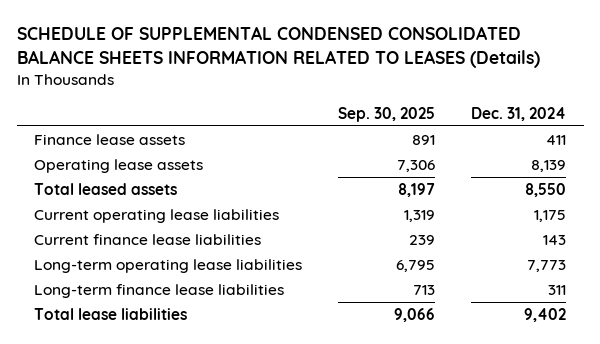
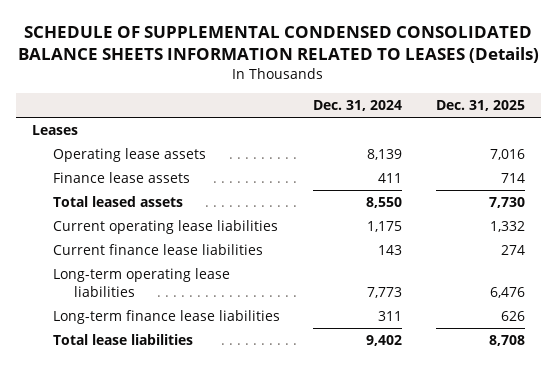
- | Sep. 30, 2025 | Dec. 31, 2024
+ | Dec. 31, 2024 | Dec. 31, 2025
+ Leases
moved down: Finance lease assets | 411 | 714

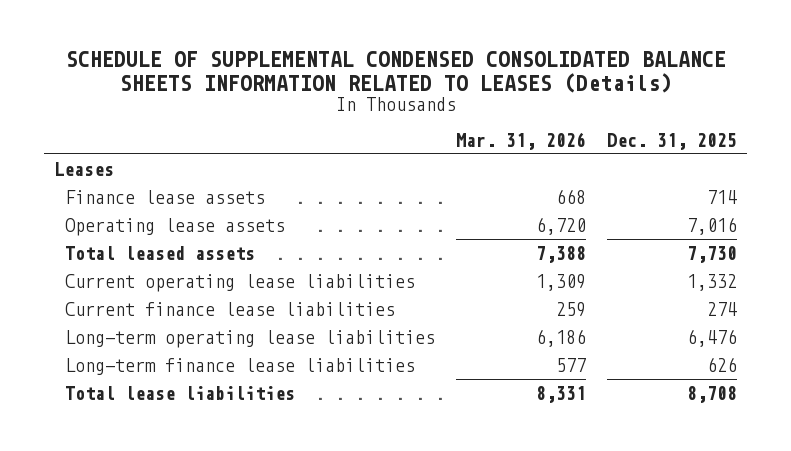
- | Dec. 31, 2024 | Dec. 31, 2025
+ | Mar. 31, 2026 | Dec. 31, 2025
moved down: Operating lease assets | 6,720 | 7,016

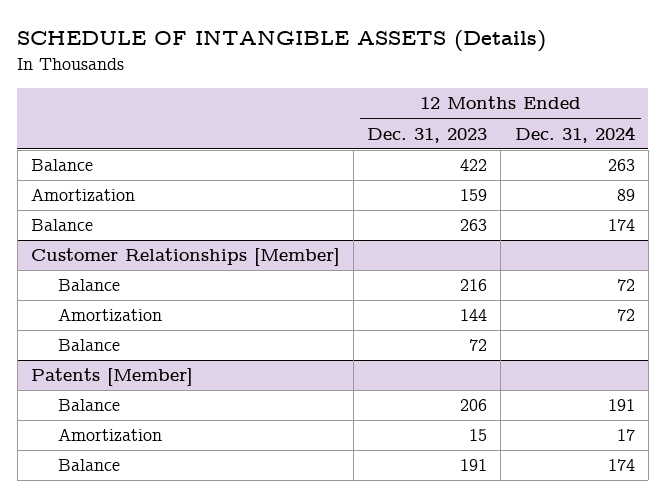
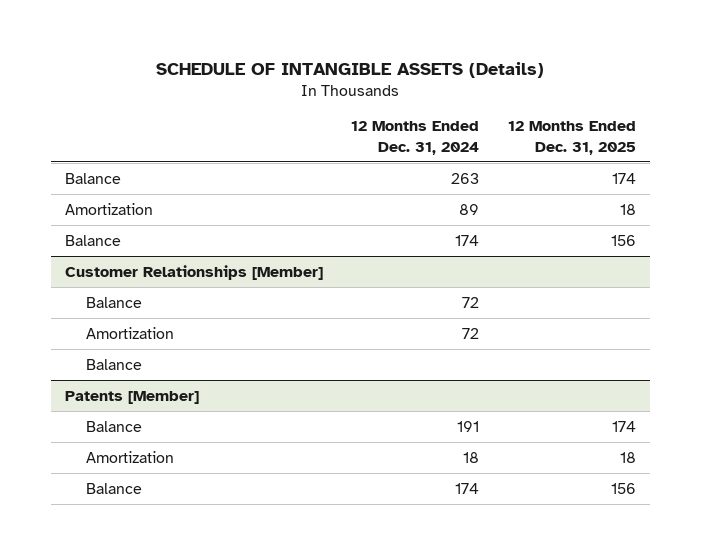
- | 12 Months Ended Dec. 31, 2023 | 12 Months Ended Dec. 31, 2024
+ | 12 Months Ended Dec. 31, 2024 | 12 Months Ended Dec. 31, 2025
@ Patents [Member]
- Amortization | 15 | 17
+ Amortization | 18 | 18

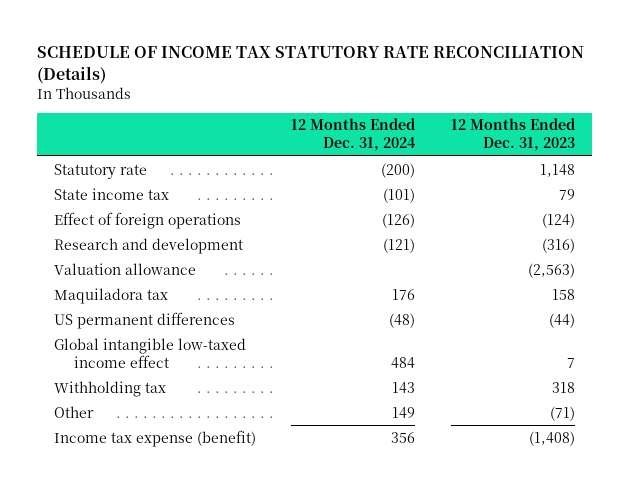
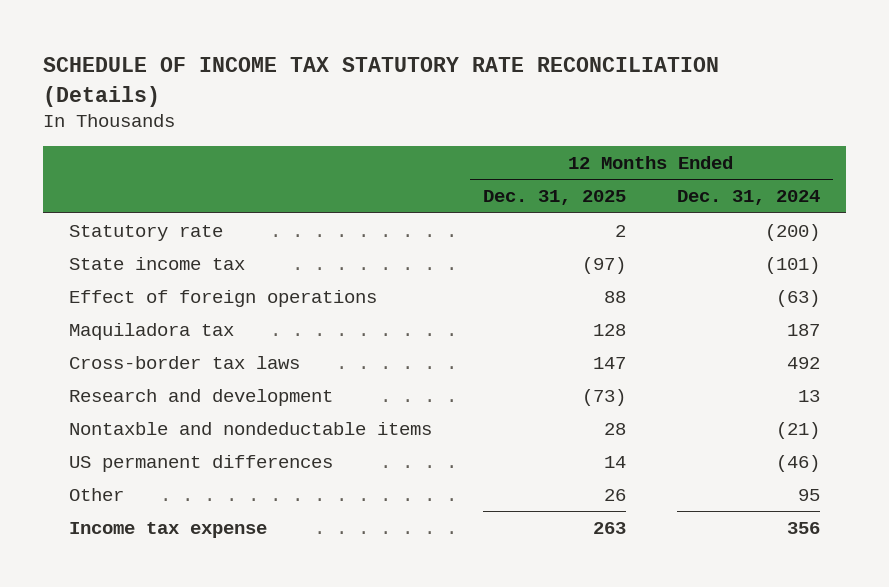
- | 12 Months Ended Dec. 31, 2024 | 12 Months Ended Dec. 31, 2023
+ | 12 Months Ended Dec. 31, 2025 | 12 Months Ended Dec. 31, 2024
- Effect of foreign operations | (126) | (124)
- Research and development | (121) | (316)
- Valuation allowance | | (2,563)
- Maquiladora tax | 176 | 158
- US permanent differences | (48) | (44)
- Global intangible low-taxed income effect | 484 | 7
- Withholding tax | 143 | 318
- Other | 149 | (71)
- Income tax expense (benefit) | 356 | (1,408)
+ Effect of foreign operations | 88 | (63)
+ Maquiladora tax | 128 | 187
+ Cross-border tax laws | 147 | 492
+ Research and development | (73) | 13
+ Nontaxble and nondeductable items | 28 | (21)
+ US permanent differences | 14 | (46)
+ Other | 26 | 95
+ Income tax expense | 263 | 356

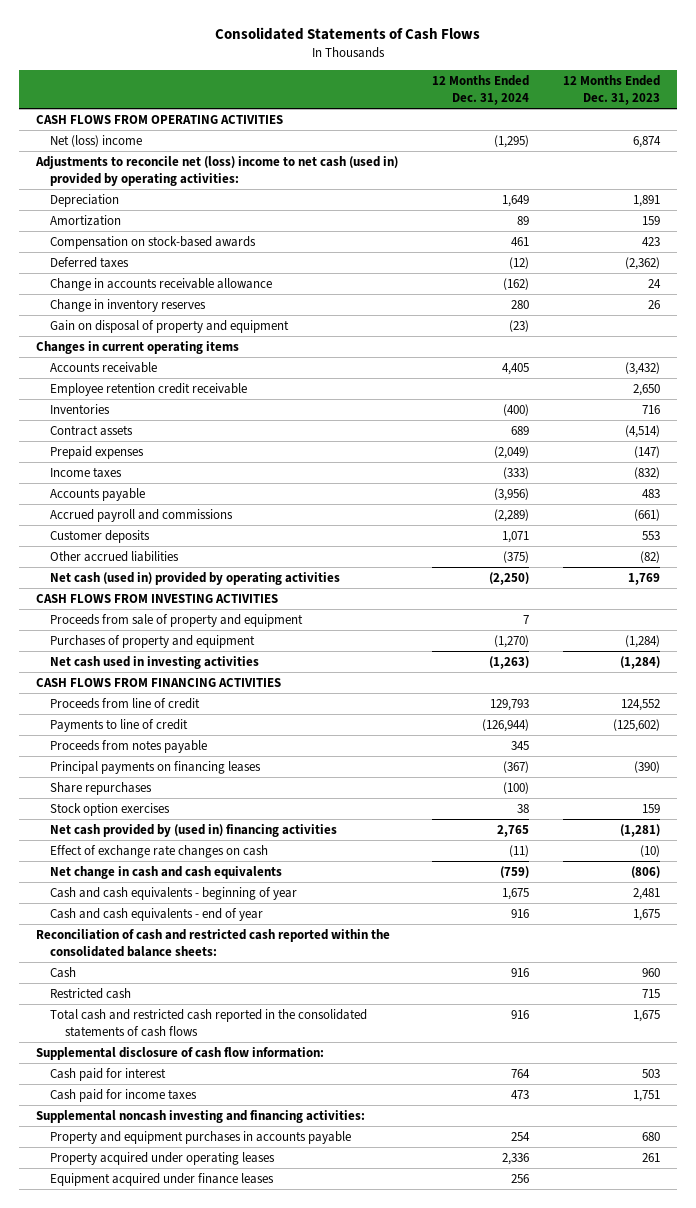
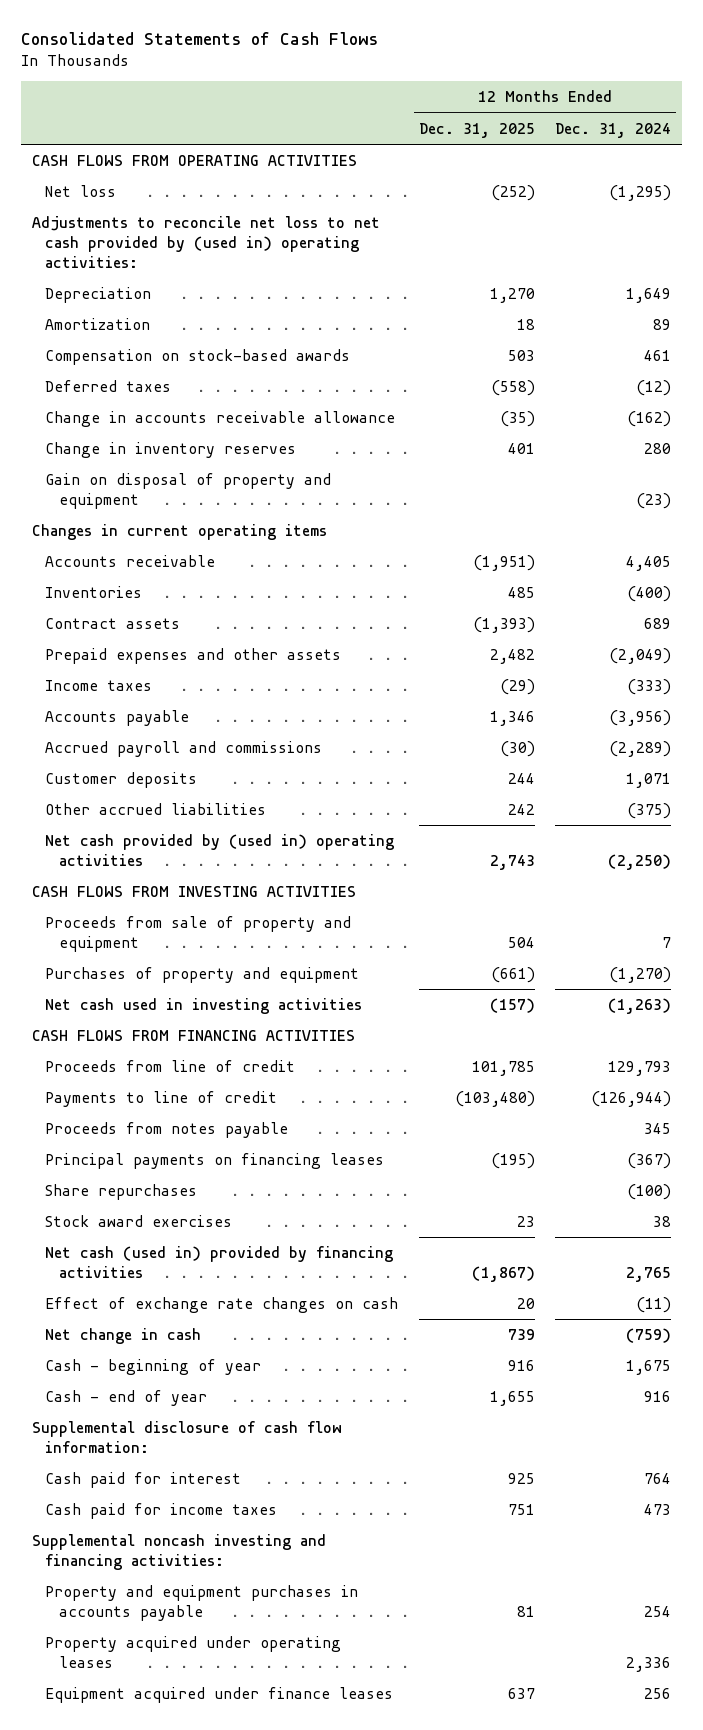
- | 12 Months Ended Dec. 31, 2024 | 12 Months Ended Dec. 31, 2023
+ | 12 Months Ended Dec. 31, 2025 | 12 Months Ended Dec. 31, 2024
- Net (loss) income | (1,295) | 6,874
- Adjustments to reconcile net (loss) income to net cash (used in) provided by operating activities:
+ Net loss | (252) | (1,295)
+ Adjustments to reconcile net loss to net cash provided by (used in) operating activities:
- Employee retention credit receivable | | 2,650
- Prepaid expenses | (2,049) | (147)
+ Prepaid expenses and other assets | 2,482 | (2,049)
- Net cash (used in) provided by operating activities | (2,250) | 1,769
+ Net cash provided by (used in) operating activities | 2,743 | (2,250)
- Stock option exercises | 38 | 159
- Net cash provided by (used in) financing activities | 2,765 | (1,281)
+ Stock award exercises | 23 | 38
+ Net cash (used in) provided by financing activities | (1,867) | 2,765
- Net change in cash and cash equivalents | (759) | (806)
- Cash and cash equivalents - beginning of year | 1,675 | 2,481
- Cash and cash equivalents - end of year | 916 | 1,675
- Reconciliation of cash and restricted cash reported within the consolidated balance sheets:
- Cash | 916 | 960
- Restricted cash | | 715
- Total cash and restricted cash reported in the consolidated statements of cash flows | 916 | 1,675
+ Net change in cash | 739 | (759)
+ Cash - beginning of year | 916 | 1,675
+ Cash - end of year | 1,655 | 916

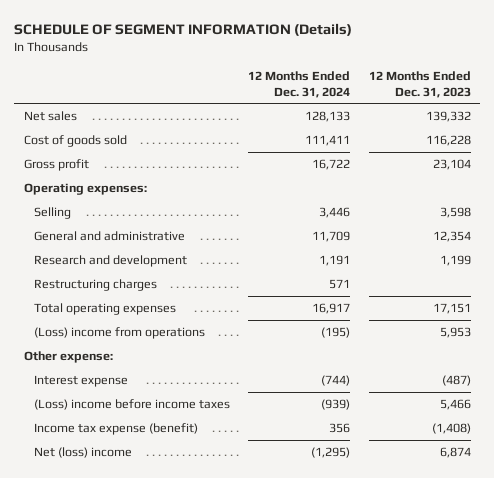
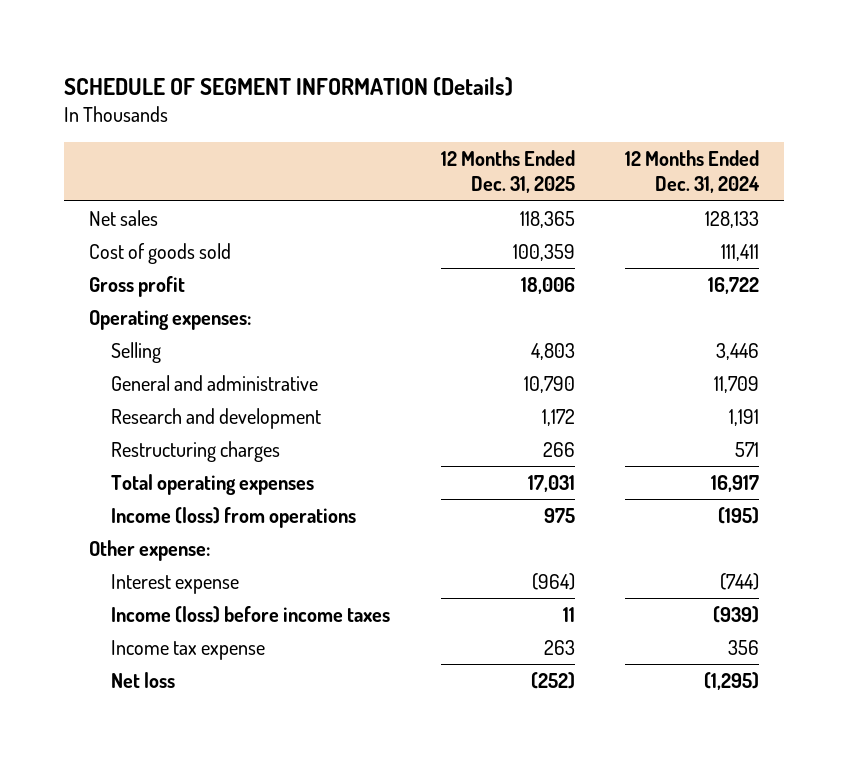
- | 12 Months Ended Dec. 31, 2024 | 12 Months Ended Dec. 31, 2023
+ | 12 Months Ended Dec. 31, 2025 | 12 Months Ended Dec. 31, 2024
- (Loss) income from operations | (195) | 5,953
+ Income (loss) from operations | 975 | (195)
- (Loss) income before income taxes | (939) | 5,466
- Income tax expense (benefit) | 356 | (1,408)
- Net (loss) income | (1,295) | 6,874
+ Income (loss) before income taxes | 11 | (939)
+ Income tax expense | 263 | 356
+ Net loss | (252) | (1,295)

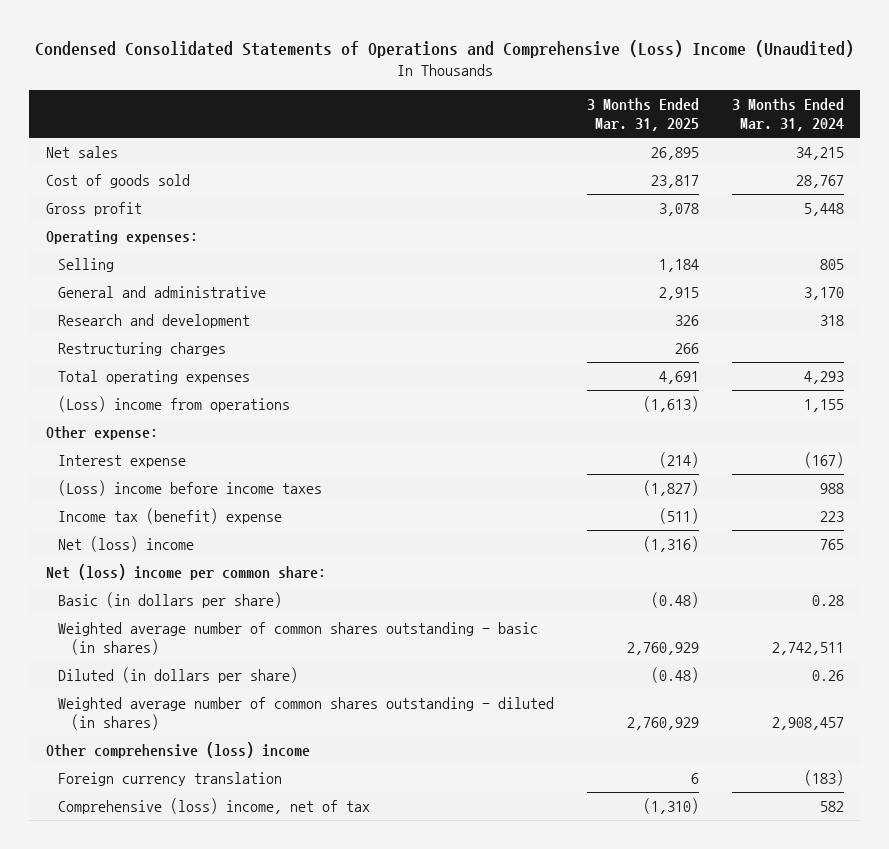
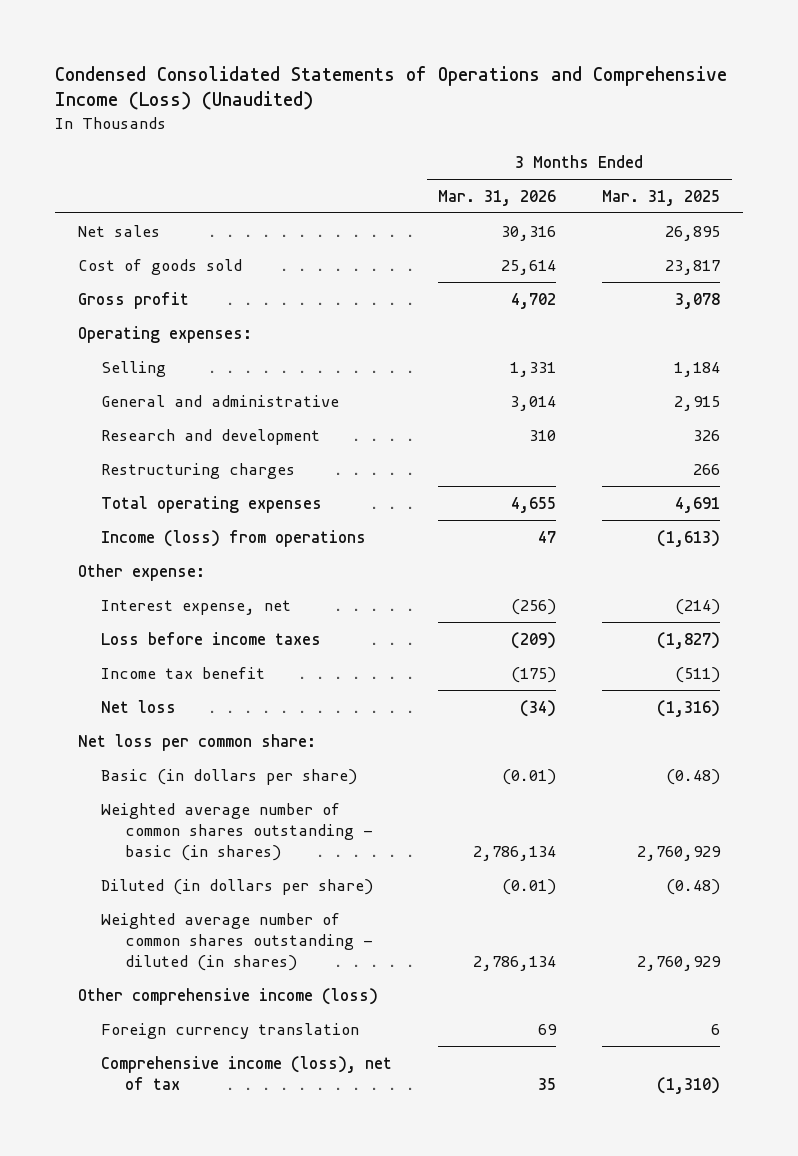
- Condensed Consolidated Statements of Operations and Comprehensive (Loss) Income (Unaudited)
+ Condensed Consolidated Statements of Operations and Comprehensive Income (Loss) (Unaudited)
- | 3 Months Ended Mar. 31, 2025 | 3 Months Ended Mar. 31, 2024
+ | 3 Months Ended Mar. 31, 2026 | 3 Months Ended Mar. 31, 2025
- (Loss) income from operations | (1,613) | 1,155
+ Income (loss) from operations | 47 | (1,613)
- Interest expense | (214) | (167)
- (Loss) income before income taxes | (1,827) | 988
- Income tax (benefit) expense | (511) | 223
- Net (loss) income | (1,316) | 765
- Net (loss) income per common share:
+ Interest expense, net | (256) | (214)
+ Loss before income taxes | (209) | (1,827)
+ Income tax benefit | (175) | (511)
+ Net loss | (34) | (1,316)
+ Net loss per common share:
- Other comprehensive (loss) income
+ Other comprehensive income (loss)
- Comprehensive (loss) income, net of tax | (1,310) | 582
+ Comprehensive income (loss), net of tax | 35 | (1,310)

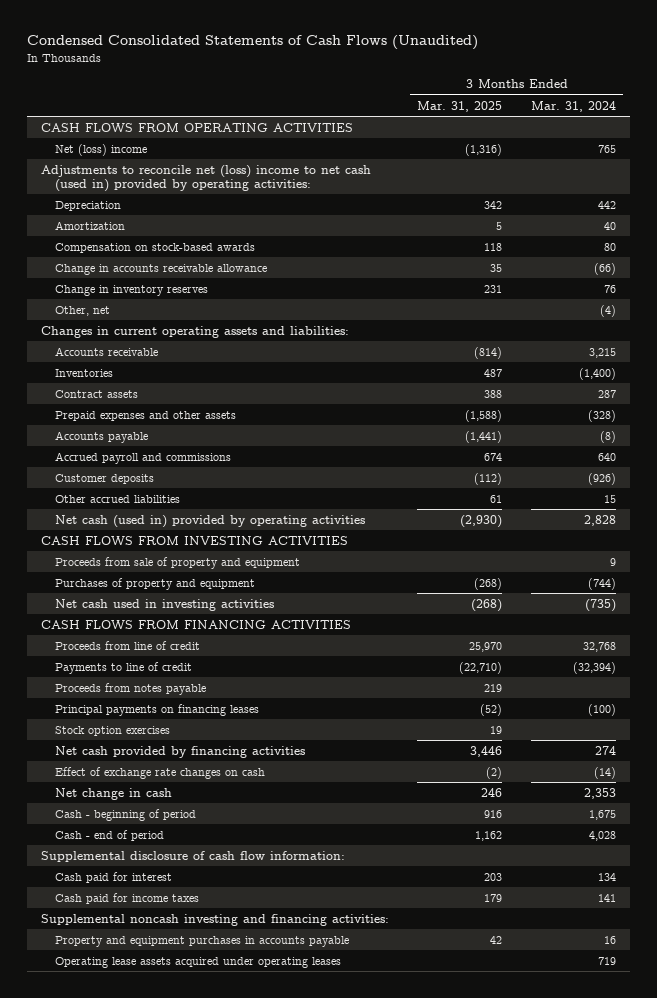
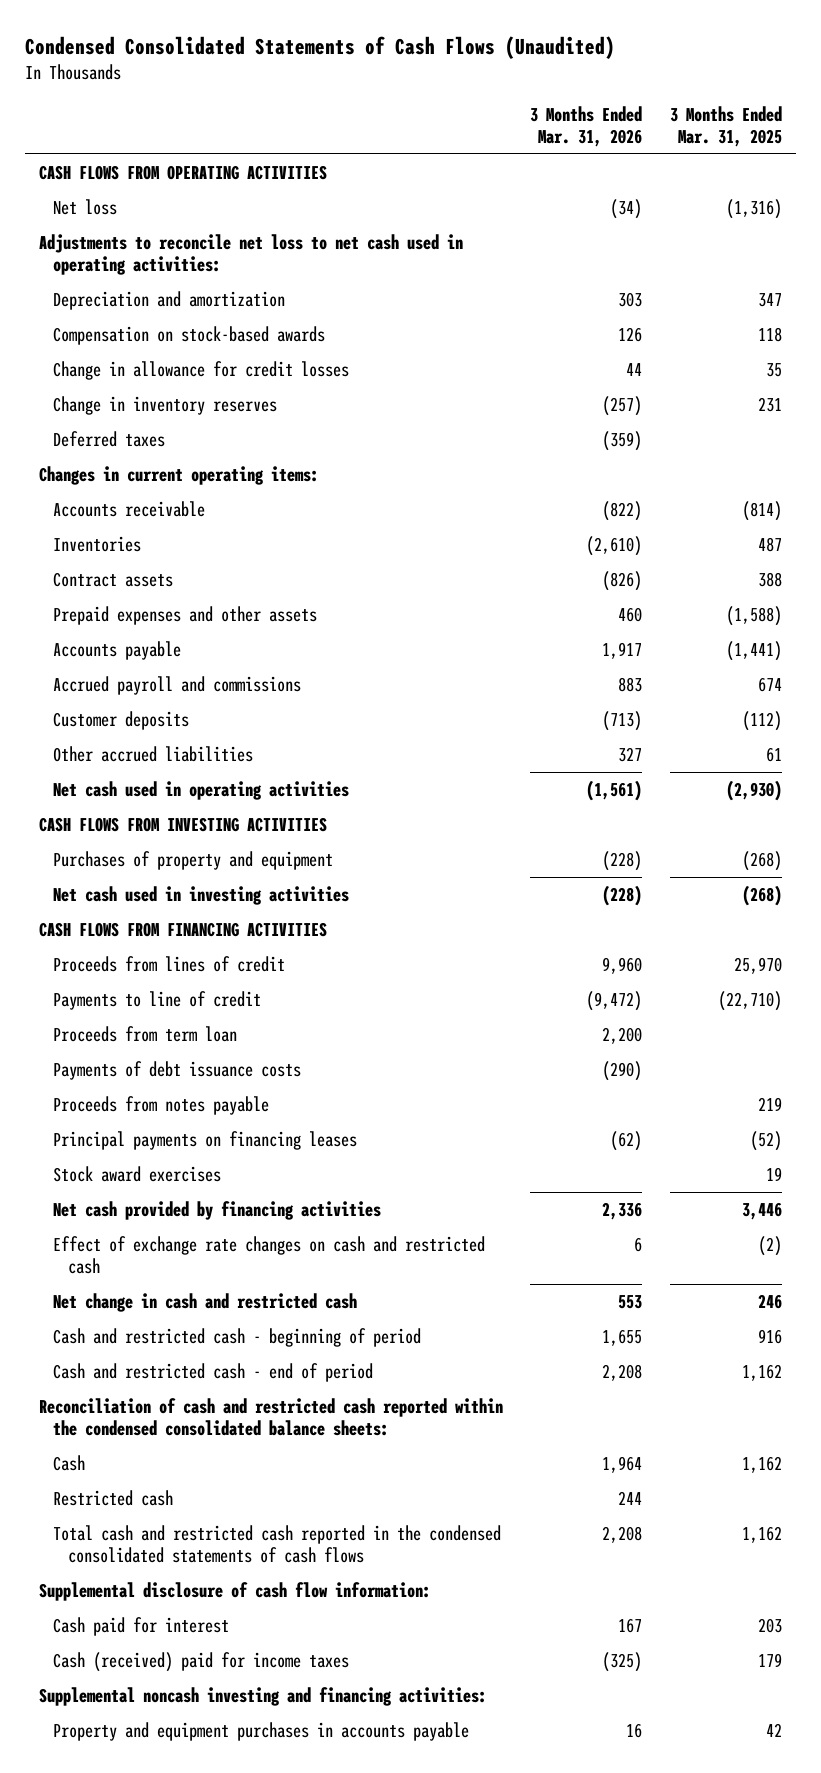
- | 3 Months Ended Mar. 31, 2025 | 3 Months Ended Mar. 31, 2024
+ | 3 Months Ended Mar. 31, 2026 | 3 Months Ended Mar. 31, 2025
- Net (loss) income | (1,316) | 765
- Adjustments to reconcile net (loss) income to net cash (used in) provided by operating activities:
- Depreciation | 342 | 442
- Amortization | 5 | 40
+ Net loss | (34) | (1,316)
+ Adjustments to reconcile net loss to net cash used in operating activities:
+ Depreciation and amortization | 303 | 347
- Change in accounts receivable allowance | 35 | (66)
+ Change in allowance for credit losses | 44 | 35
- Other, net | | (4)
- Changes in current operating assets and liabilities:
+ Deferred taxes | (359) |
+ Changes in current operating items:
- Net cash (used in) provided by operating activities | (2,930) | 2,828
+ Net cash used in operating activities | (1,561) | (2,930)
- Proceeds from sale of property and equipment | | 9
- Proceeds from line of credit | 25,970 | 32,768
+ Proceeds from lines of credit | 9,960 | 25,970
+ Proceeds from term loan | 2,200 |
+ Payments of debt issuance costs | (290) |
- Stock option exercises | 19 |
+ Stock award exercises | | 19
- Effect of exchange rate changes on cash | (2) | (14)
- Net change in cash | 246 | 2,353
- Cash - beginning of period | 916 | 1,675
- Cash - end of period | 1,162 | 4,028
+ Effect of exchange rate changes on cash and restricted cash | 6 | (2)
+ Net change in cash and restricted cash | 553 | 246
+ Cash and restricted cash - beginning of period | 1,655 | 916
+ Cash and restricted cash - end of period | 2,208 | 1,162
+ Reconciliation of cash and restricted cash reported within the condensed consolidated balance sheets:
+ Cash | 1,964 | 1,162
+ Restricted cash | 244 |
+ Total cash and restricted cash reported in the condensed consolidated statements of cash flows | 2,208 | 1,162
- Cash paid for income taxes | 179 | 141
+ Cash (received) paid for income taxes | (325) | 179
- Operating lease assets acquired under operating leases | | 719

